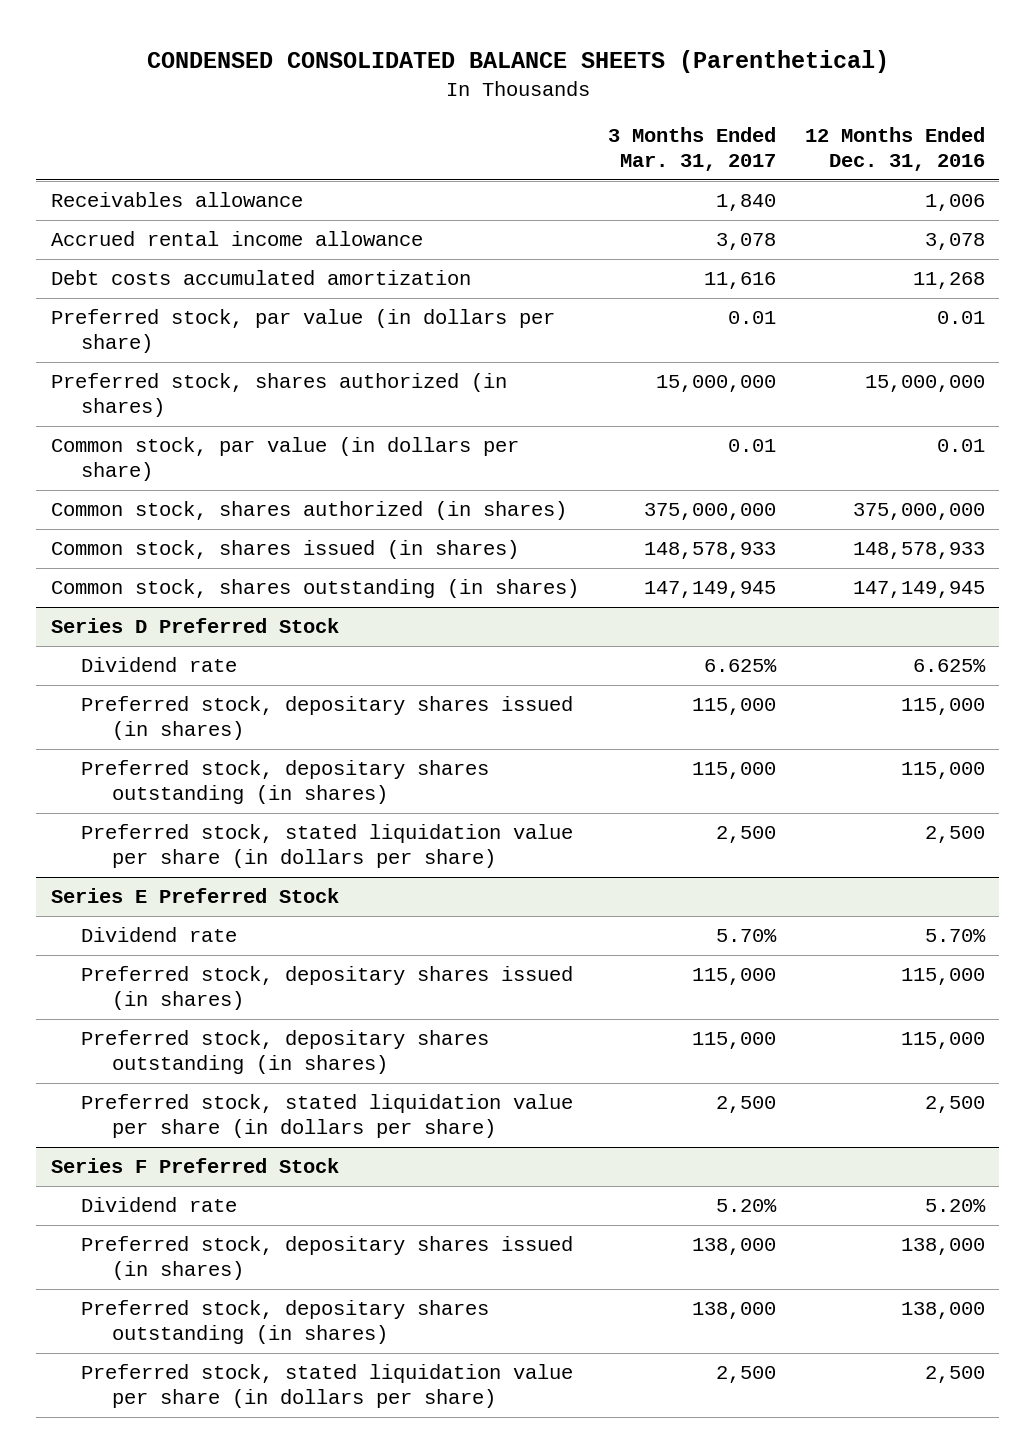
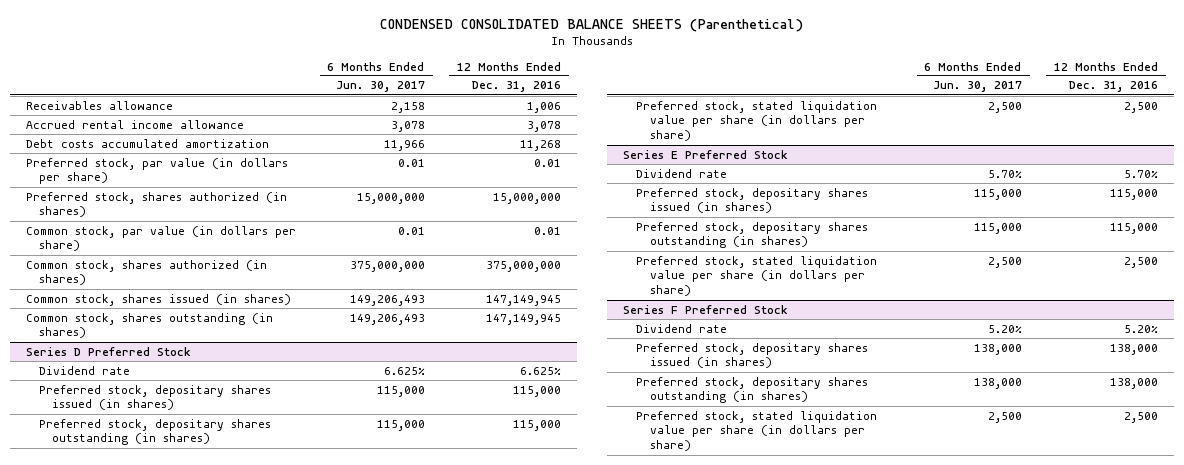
- | 3 Months Ended Mar. 31, 2017 | 12 Months Ended Dec. 31, 2016
+ | 6 Months Ended Jun. 30, 2017 | 12 Months Ended Dec. 31, 2016
- Common stock, shares issued (in shares) | 148,578,933 | 148,578,933
+ Common stock, shares issued (in shares) | 149,206,493 | 147,149,945

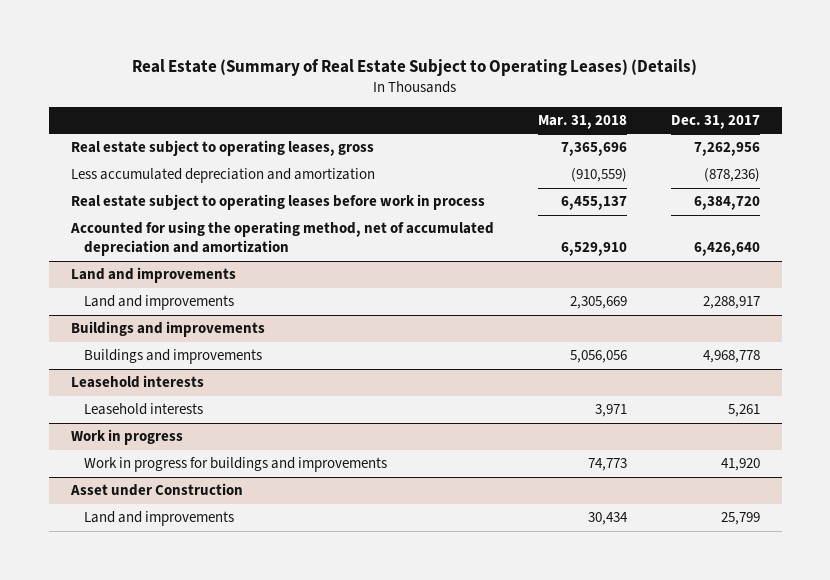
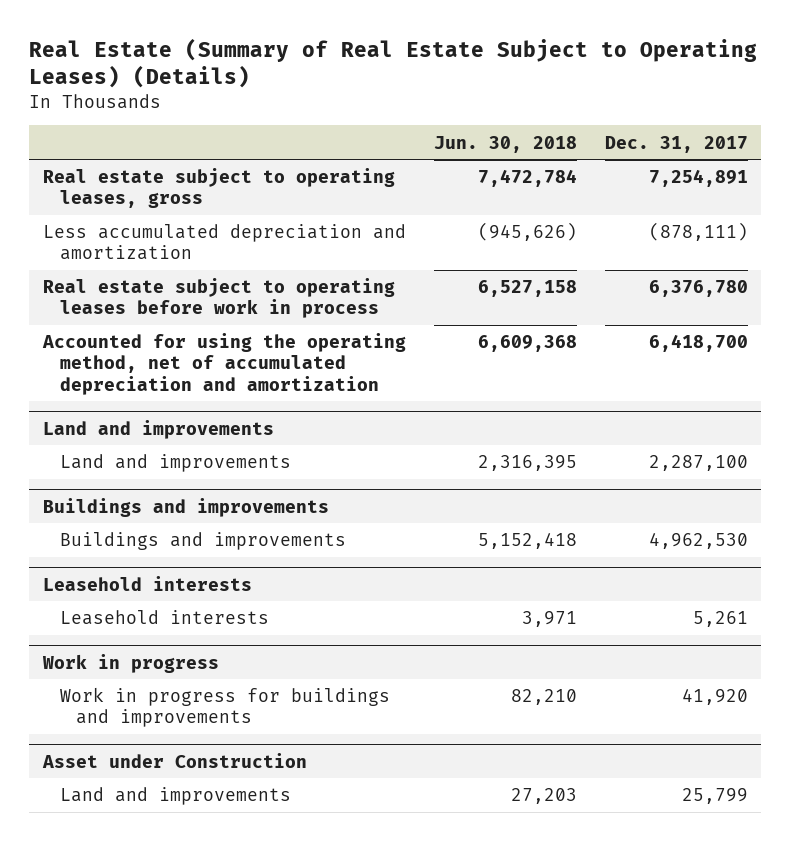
- | Mar. 31, 2018 | Dec. 31, 2017
+ | Jun. 30, 2018 | Dec. 31, 2017
- Real estate subject to operating leases, gross | 7,365,696 | 7,262,956
- Less accumulated depreciation and amortization | (910,559) | (878,236)
- Real estate subject to operating leases before work in process | 6,455,137 | 6,384,720
- Accounted for using the operating method, net of accumulated depreciation and amortization | 6,529,910 | 6,426,640
+ Real estate subject to operating leases, gross | 7,472,784 | 7,254,891
+ Less accumulated depreciation and amortization | (945,626) | (878,111)
+ Real estate subject to operating leases before work in process | 6,527,158 | 6,376,780
+ Accounted for using the operating method, net of accumulated depreciation and amortization | 6,609,368 | 6,418,700
@ Land and improvements
- Land and improvements | 2,305,669 | 2,288,917
+ Land and improvements | 2,316,395 | 2,287,100
@ Buildings and improvements
- Buildings and improvements | 5,056,056 | 4,968,778
+ Buildings and improvements | 5,152,418 | 4,962,530

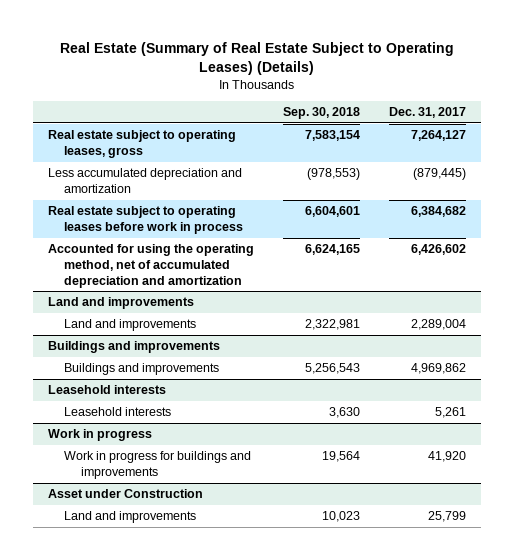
- | Jun. 30, 2018 | Dec. 31, 2017
+ | Sep. 30, 2018 | Dec. 31, 2017
- Real estate subject to operating leases, gross | 7,472,784 | 7,254,891
- Less accumulated depreciation and amortization | (945,626) | (878,111)
- Real estate subject to operating leases before work in process | 6,527,158 | 6,376,780
- Accounted for using the operating method, net of accumulated depreciation and amortization | 6,609,368 | 6,418,700
+ Real estate subject to operating leases, gross | 7,583,154 | 7,264,127
+ Less accumulated depreciation and amortization | (978,553) | (879,445)
+ Real estate subject to operating leases before work in process | 6,604,601 | 6,384,682
+ Accounted for using the operating method, net of accumulated depreciation and amortization | 6,624,165 | 6,426,602
@ Land and improvements
- Land and improvements | 2,316,395 | 2,287,100
+ Land and improvements | 2,322,981 | 2,289,004
@ Buildings and improvements
- Buildings and improvements | 5,152,418 | 4,962,530
+ Buildings and improvements | 5,256,543 | 4,969,862

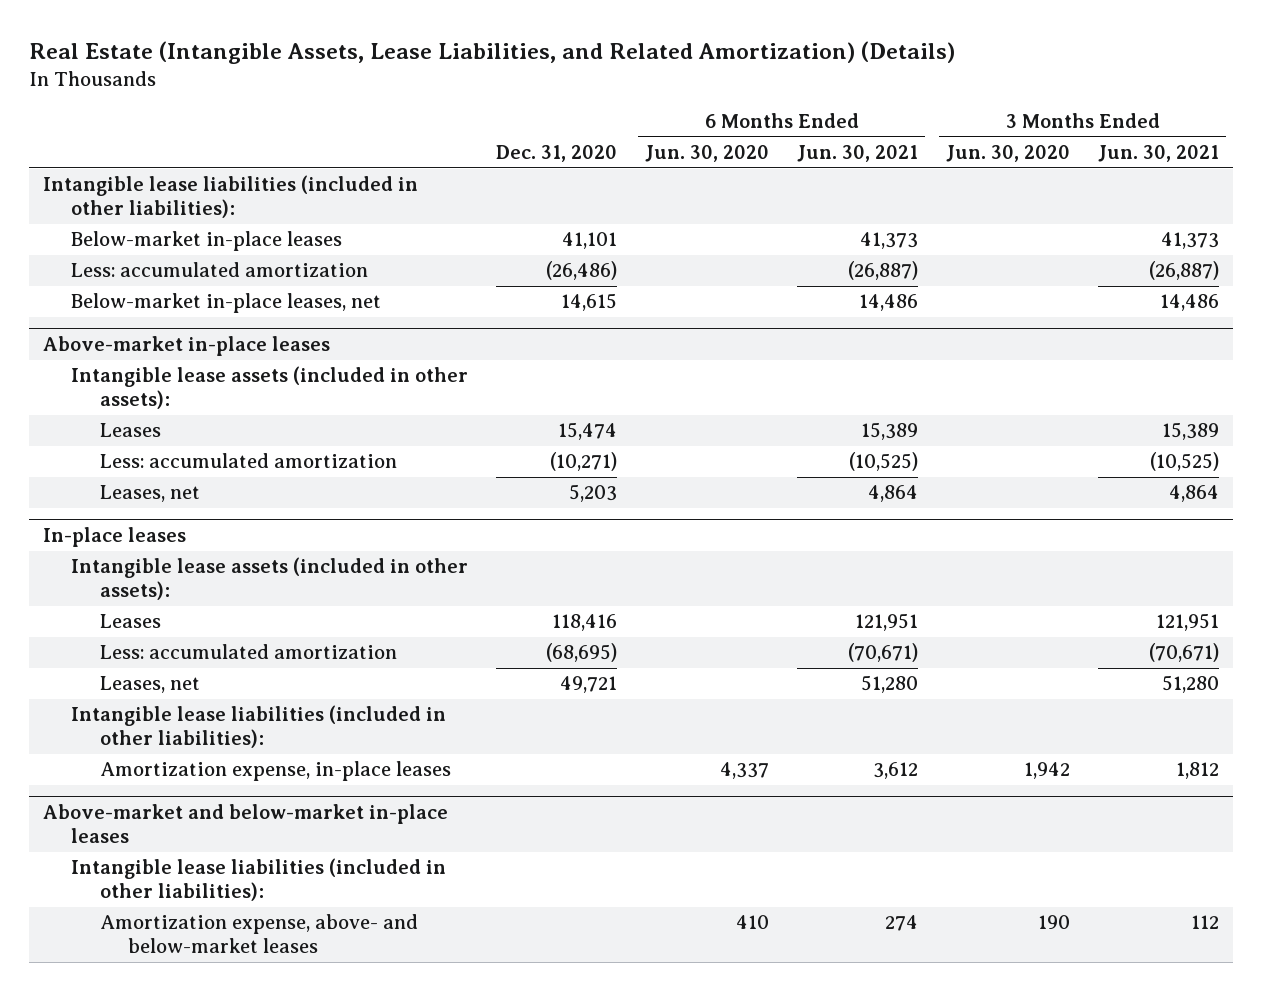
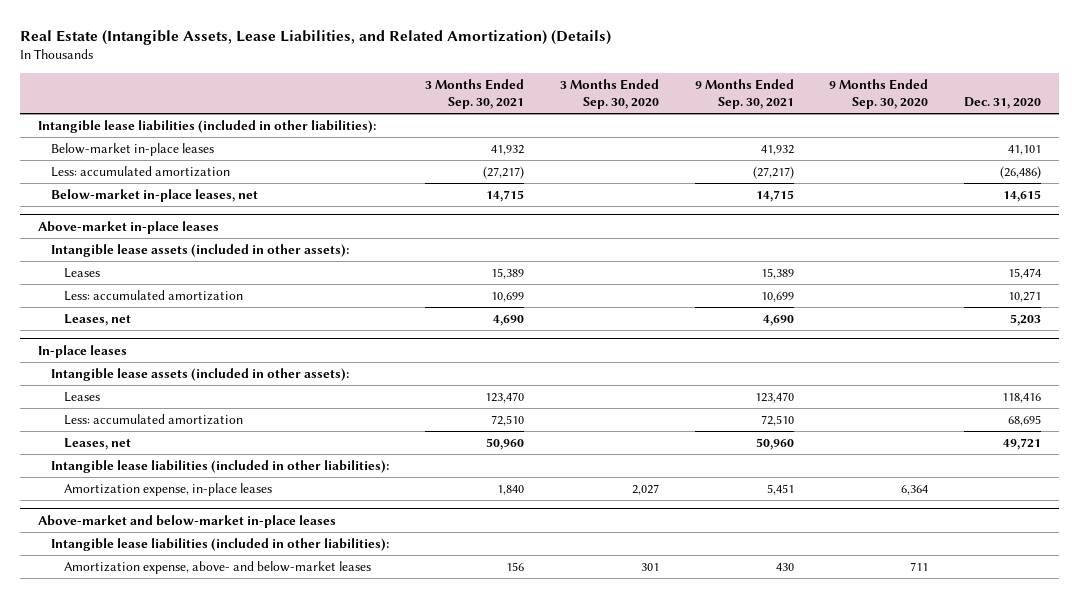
- | Dec. 31, 2020 | 6 Months Ended Jun. 30, 2020 | 6 Months Ended Jun. 30, 2021 | 3 Months Ended Jun. 30, 2020 | 3 Months Ended Jun. 30, 2021
+ | 3 Months Ended Sep. 30, 2021 | 3 Months Ended Sep. 30, 2020 | 9 Months Ended Sep. 30, 2021 | 9 Months Ended Sep. 30, 2020 | Dec. 31, 2020
@ Above-market in-place leases
- Less: accumulated amortization | (10,271) | | (10,525) | | (10,525)
+ Less: accumulated amortization | 10,699 | | 10,699 | | 10,271
@ In-place leases
- Less: accumulated amortization | (68,695) | | (70,671) | | (70,671)
+ Less: accumulated amortization | 72,510 | | 72,510 | | 68,695

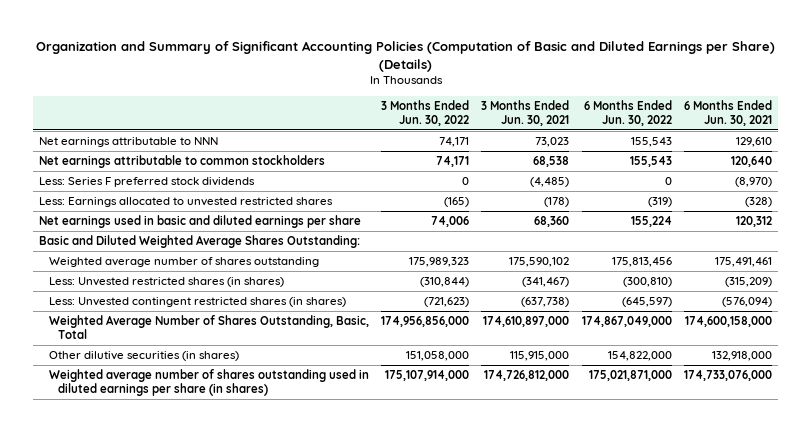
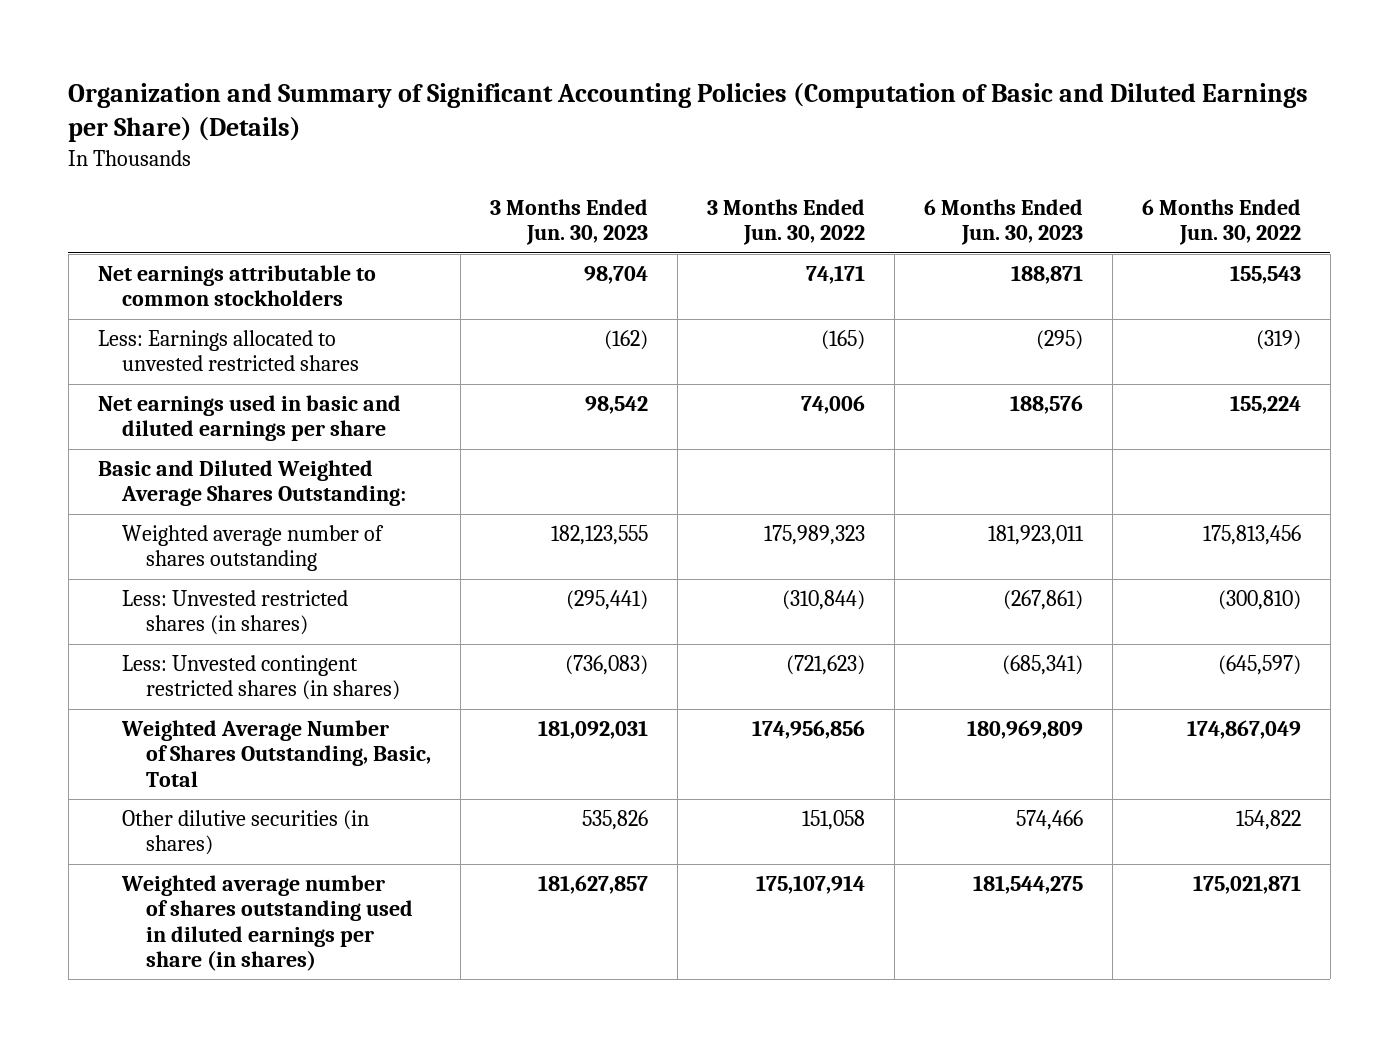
- | 3 Months Ended Jun. 30, 2022 | 3 Months Ended Jun. 30, 2021 | 6 Months Ended Jun. 30, 2022 | 6 Months Ended Jun. 30, 2021
+ | 3 Months Ended Jun. 30, 2023 | 3 Months Ended Jun. 30, 2022 | 6 Months Ended Jun. 30, 2023 | 6 Months Ended Jun. 30, 2022
- Net earnings attributable to NNN | 74,171 | 73,023 | 155,543 | 129,610
- Less: Series F preferred stock dividends | 0 | (4,485) | 0 | (8,970)
- Weighted Average Number of Shares Outstanding, Basic, Total | 174,956,856,000 | 174,610,897,000 | 174,867,049,000 | 174,600,158,000
- Other dilutive securities (in shares) | 151,058,000 | 115,915,000 | 154,822,000 | 132,918,000
- Weighted average number of shares outstanding used in diluted earnings per share (in shares) | 175,107,914,000 | 174,726,812,000 | 175,021,871,000 | 174,733,076,000
+ Weighted Average Number of Shares Outstanding, Basic, Total | 181,092,031 | 174,956,856 | 180,969,809 | 174,867,049
+ Other dilutive securities (in shares) | 535,826 | 151,058 | 574,466 | 154,822
+ Weighted average number of shares outstanding used in diluted earnings per share (in shares) | 181,627,857 | 175,107,914 | 181,544,275 | 175,021,871

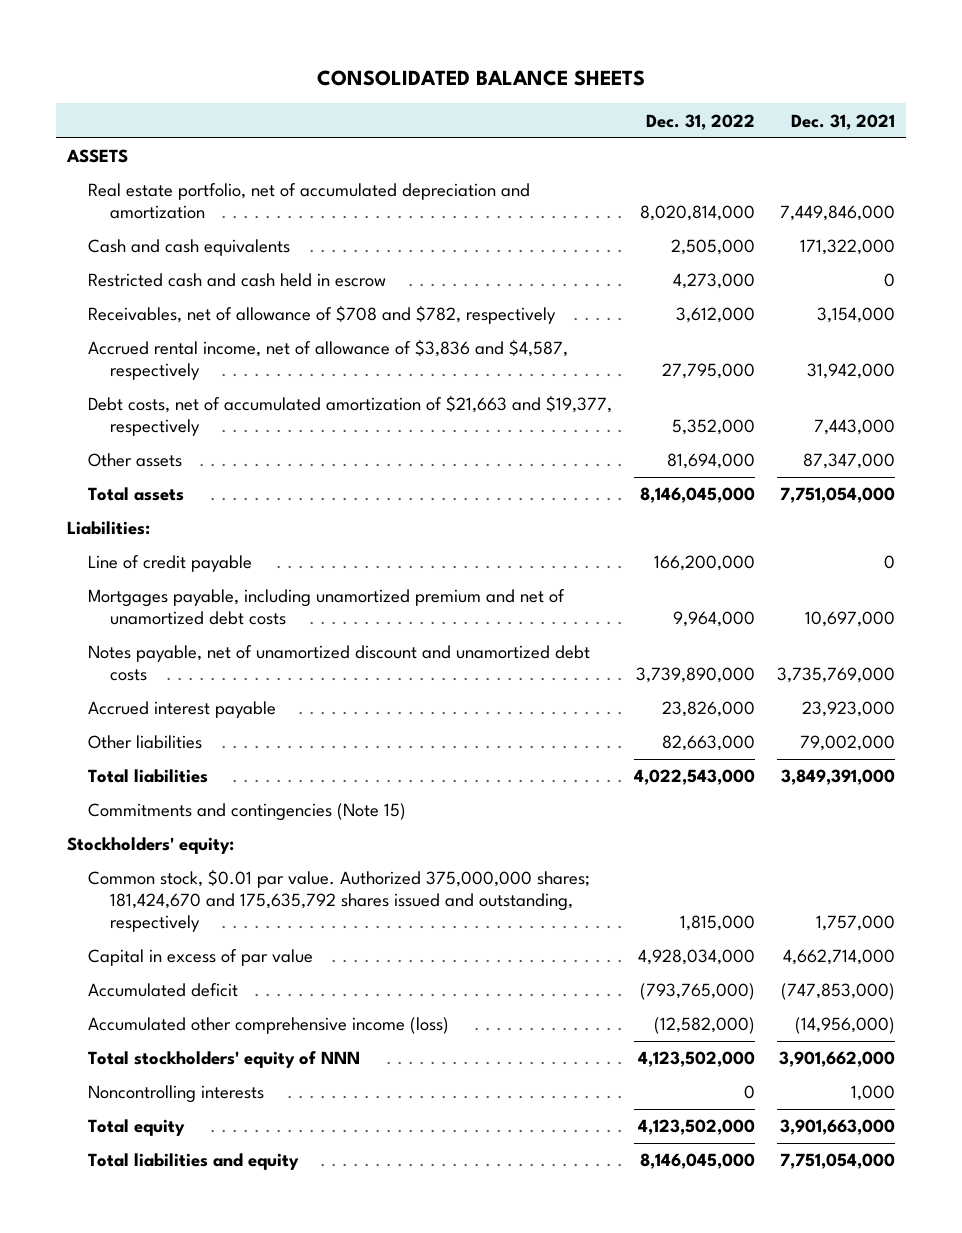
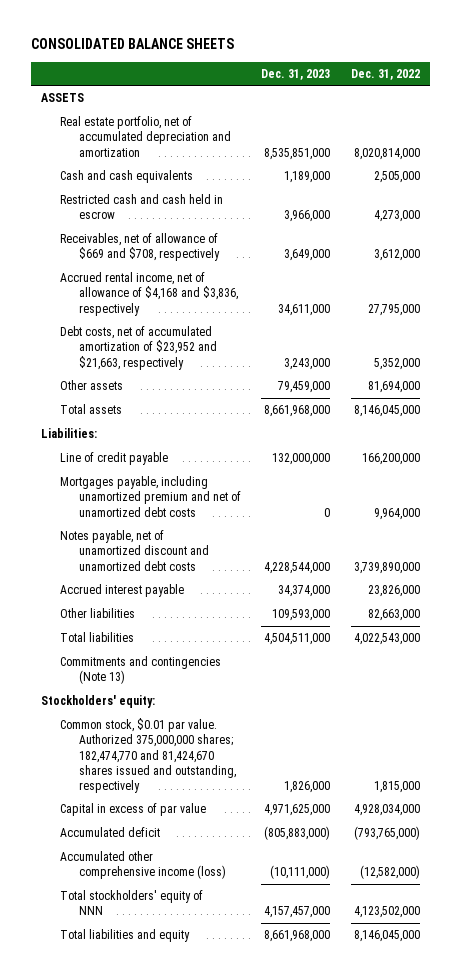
- | Dec. 31, 2022 | Dec. 31, 2021
+ | Dec. 31, 2023 | Dec. 31, 2022
- Receivables, net of allowance of $708 and $782, respectively | 3,612,000 | 3,154,000
- Accrued rental income, net of allowance of $3,836 and $4,587, respectively | 27,795,000 | 31,942,000
- Debt costs, net of accumulated amortization of $21,663 and $19,377, respectively | 5,352,000 | 7,443,000
+ Receivables, net of allowance of $669 and $708, respectively | 3,649,000 | 3,612,000
+ Accrued rental income, net of allowance of $4,168 and $3,836, respectively | 34,611,000 | 27,795,000
+ Debt costs, net of accumulated amortization of $23,952 and $21,663, respectively | 3,243,000 | 5,352,000
- Commitments and contingencies (Note 15)
+ Commitments and contingencies (Note 13)
- Common stock, $0.01 par value. Authorized 375,000,000 shares; 181,424,670 and 175,635,792 shares issued and outstanding, respectively | 1,815,000 | 1,757,000
+ Common stock, $0.01 par value. Authorized 375,000,000 shares; 182,474,770 and 81,424,670 shares issued and outstanding, respectively | 1,826,000 | 1,815,000
- Noncontrolling interests | 0 | 1,000
- Total equity | 4,123,502,000 | 3,901,663,000

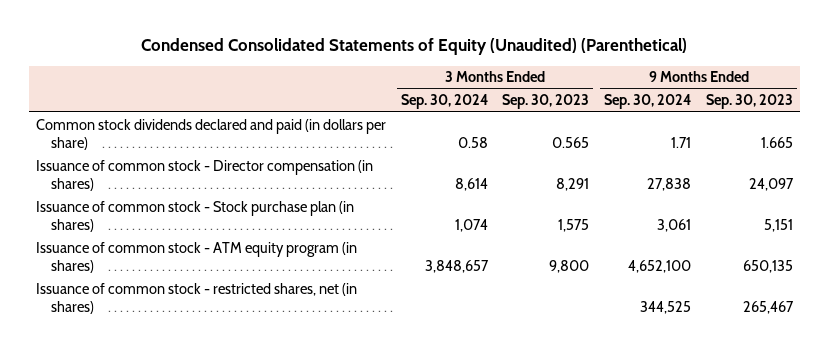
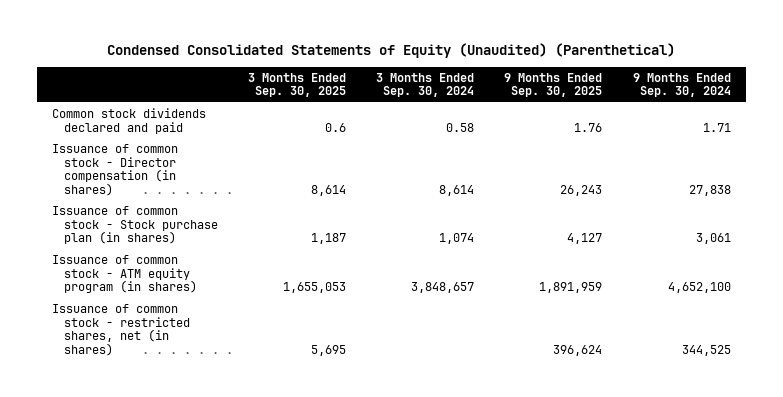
- | 3 Months Ended Sep. 30, 2024 | 3 Months Ended Sep. 30, 2023 | 9 Months Ended Sep. 30, 2024 | 9 Months Ended Sep. 30, 2023
+ | 3 Months Ended Sep. 30, 2025 | 3 Months Ended Sep. 30, 2024 | 9 Months Ended Sep. 30, 2025 | 9 Months Ended Sep. 30, 2024
- Common stock dividends declared and paid (in dollars per share) | 0.58 | 0.565 | 1.71 | 1.665
+ Common stock dividends declared and paid | 0.6 | 0.58 | 1.76 | 1.71

